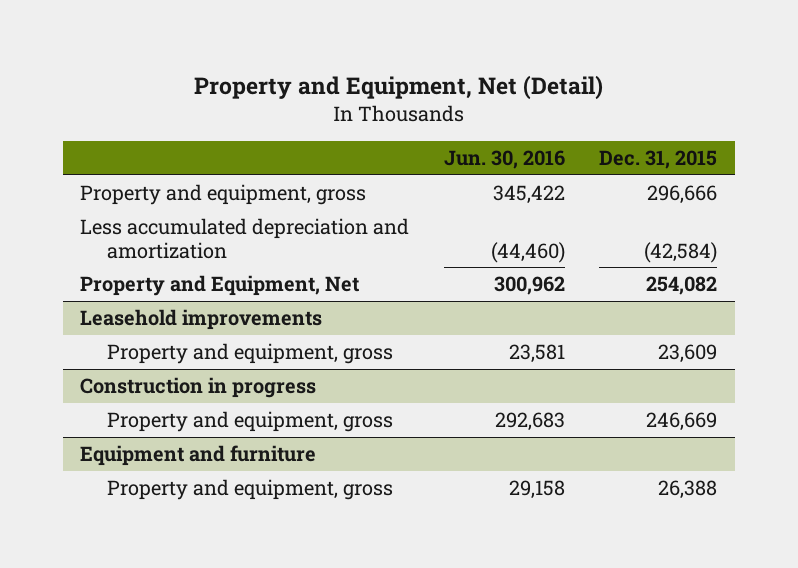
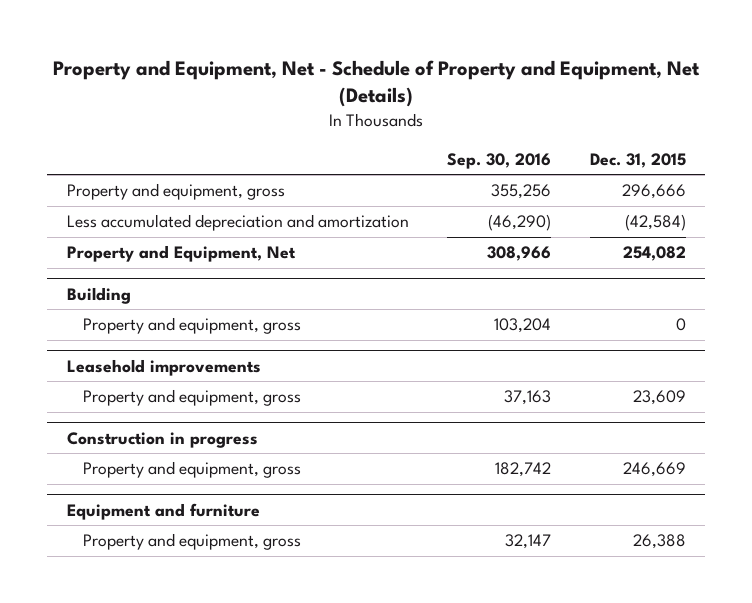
- Property and Equipment, Net (Detail)
+ Property and Equipment, Net - Schedule of Property and Equipment, Net (Details)
- | Jun. 30, 2016 | Dec. 31, 2015
+ | Sep. 30, 2016 | Dec. 31, 2015
+ Building
+ Property and equipment, gross | 103,204 | 0

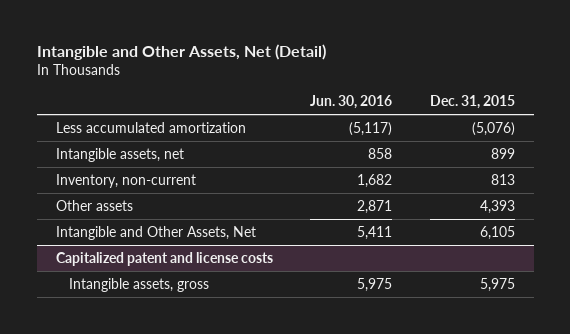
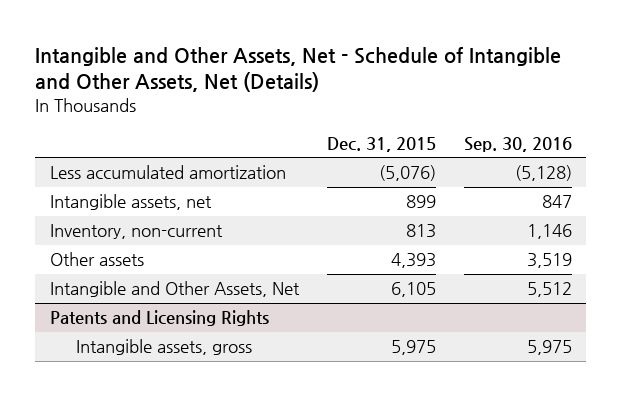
- Intangible and Other Assets, Net (Detail)
+ Intangible and Other Assets, Net - Schedule of Intangible and Other Assets, Net (Details)
- | Jun. 30, 2016 | Dec. 31, 2015
+ | Dec. 31, 2015 | Sep. 30, 2016
- Capitalized patent and license costs
+ Patents and Licensing Rights

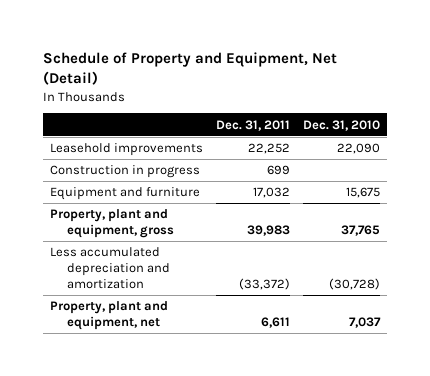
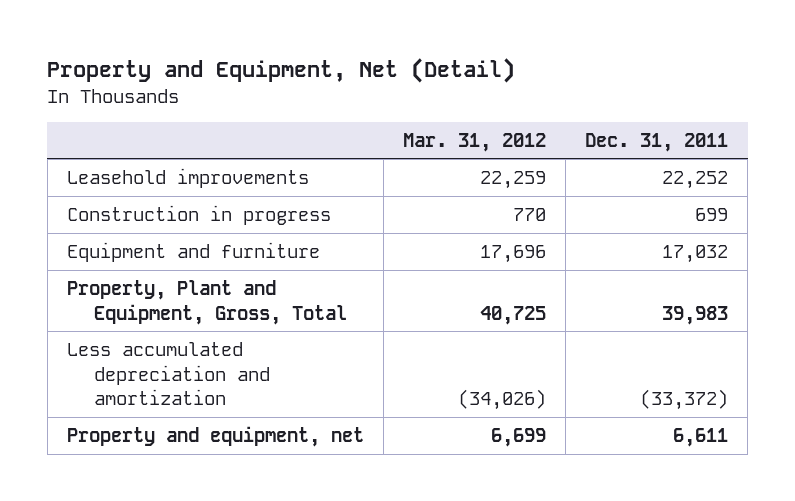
- Schedule of Property and Equipment, Net (Detail)
+ Property and Equipment, Net (Detail)
- | Dec. 31, 2011 | Dec. 31, 2010
+ | Mar. 31, 2012 | Dec. 31, 2011
- Property, plant and equipment, gross | 39,983 | 37,765
+ Property, Plant and Equipment, Gross, Total | 40,725 | 39,983
- Property, plant and equipment, net | 6,611 | 7,037
+ Property and equipment, net | 6,699 | 6,611

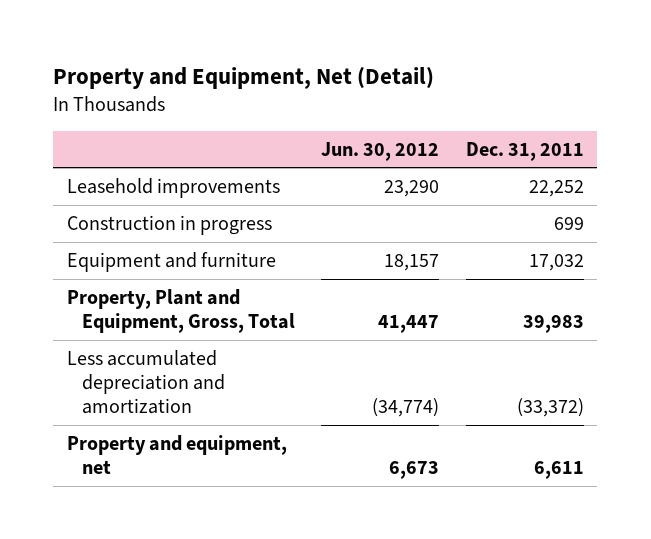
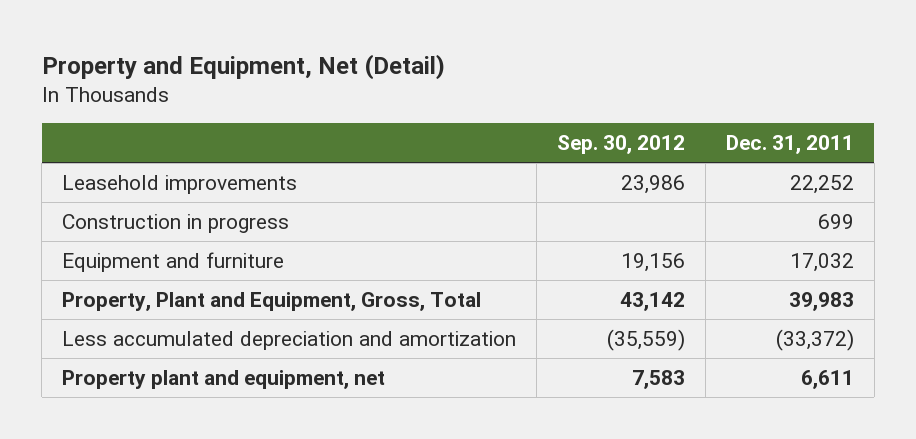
- | Jun. 30, 2012 | Dec. 31, 2011
+ | Sep. 30, 2012 | Dec. 31, 2011
- Property and equipment, net | 6,673 | 6,611
+ Property plant and equipment, net | 7,583 | 6,611

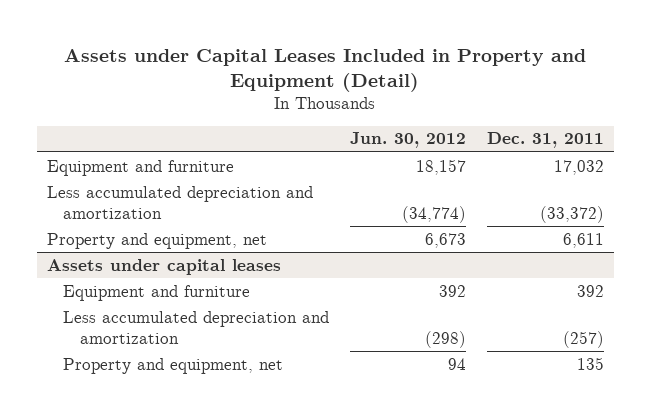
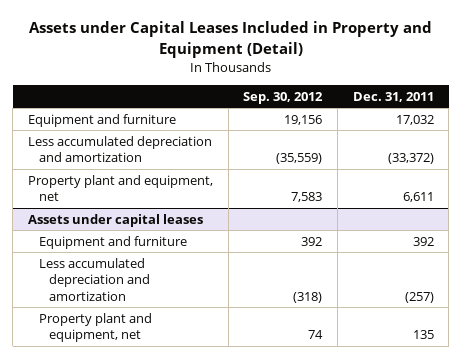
- | Jun. 30, 2012 | Dec. 31, 2011
+ | Sep. 30, 2012 | Dec. 31, 2011
- Property and equipment, net | 6,673 | 6,611
+ Property plant and equipment, net | 7,583 | 6,611
@ Assets under capital leases
- Property and equipment, net | 94 | 135
+ Property plant and equipment, net | 74 | 135

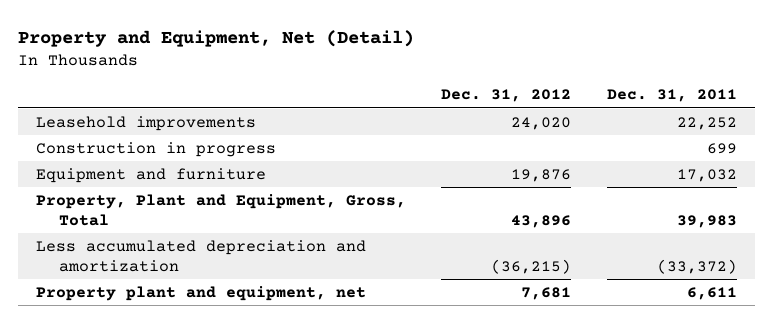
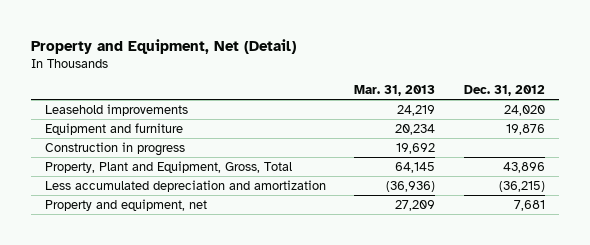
- | Dec. 31, 2012 | Dec. 31, 2011
+ | Mar. 31, 2013 | Dec. 31, 2012
moved down: Construction in progress | 19,692 |
- Property plant and equipment, net | 7,681 | 6,611
+ Property and equipment, net | 27,209 | 7,681

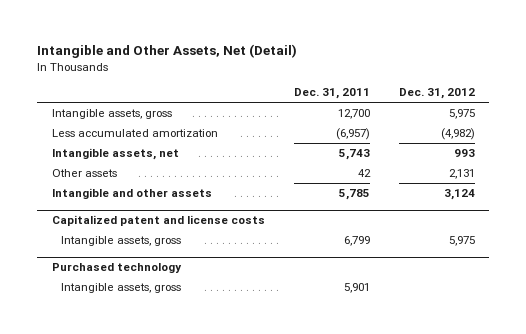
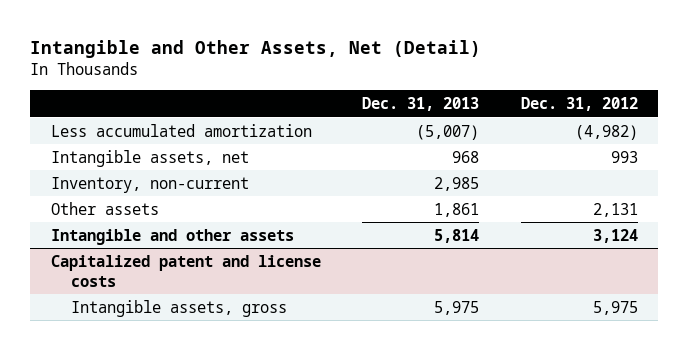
- | Dec. 31, 2011 | Dec. 31, 2012
+ | Dec. 31, 2013 | Dec. 31, 2012
- Intangible assets, gross | 12,700 | 5,975
+ Inventory, non-current | 2,985 |
- Purchased technology
- Intangible assets, gross | 5,901 |

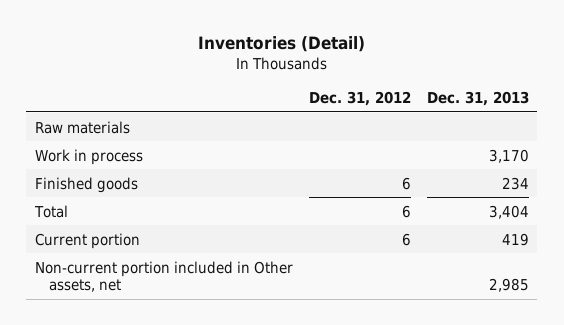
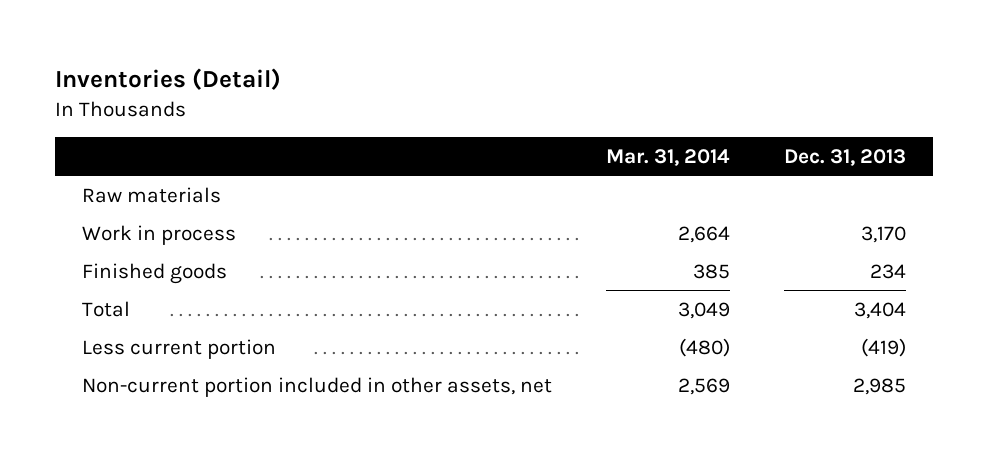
- | Dec. 31, 2012 | Dec. 31, 2013
+ | Mar. 31, 2014 | Dec. 31, 2013
- Current portion | 6 | 419
- Non-current portion included in Other assets, net | | 2,985
+ Less current portion | (480) | (419)
+ Non-current portion included in other assets, net | 2,569 | 2,985

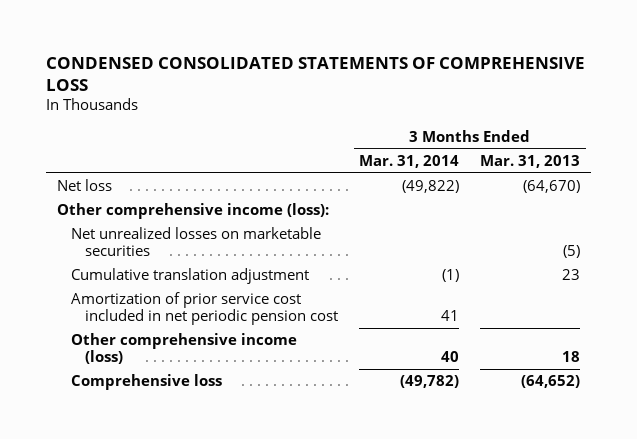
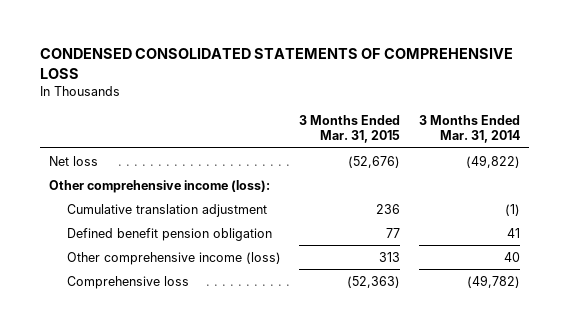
- | 3 Months Ended Mar. 31, 2014 | 3 Months Ended Mar. 31, 2013
+ | 3 Months Ended Mar. 31, 2015 | 3 Months Ended Mar. 31, 2014
- Net unrealized losses on marketable securities | | (5)
- Amortization of prior service cost included in net periodic pension cost | 41 |
+ Defined benefit pension obligation | 77 | 41

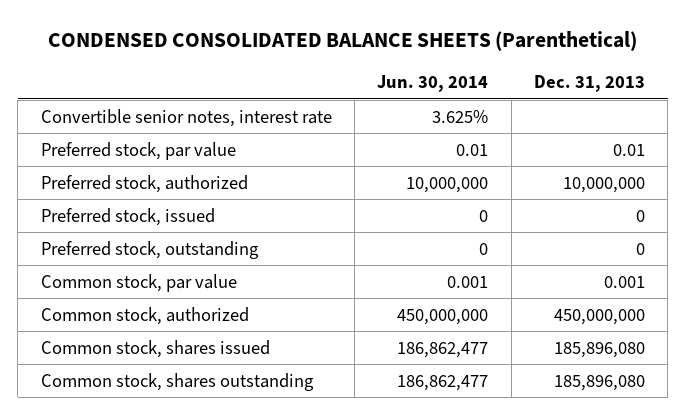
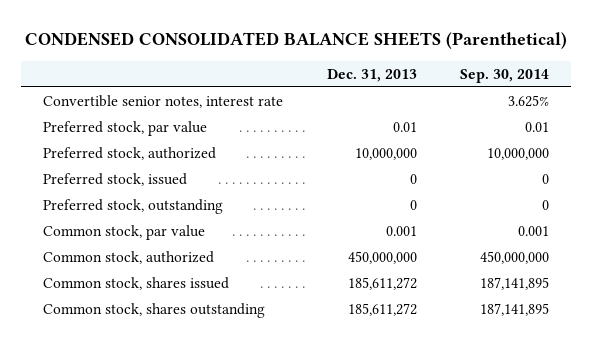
- | Jun. 30, 2014 | Dec. 31, 2013
+ | Dec. 31, 2013 | Sep. 30, 2014
- Common stock, shares issued | 186,862,477 | 185,896,080
- Common stock, shares outstanding | 186,862,477 | 185,896,080
+ Common stock, shares issued | 185,611,272 | 187,141,895
+ Common stock, shares outstanding | 185,611,272 | 187,141,895

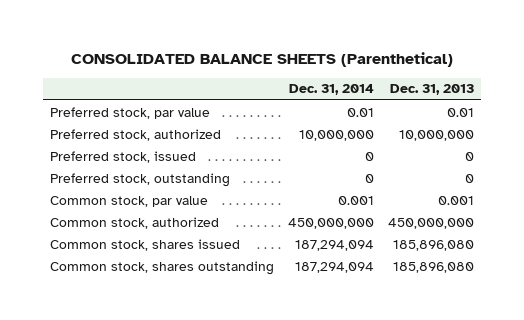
- CONDENSED CONSOLIDATED BALANCE SHEETS (Parenthetical)
+ CONSOLIDATED BALANCE SHEETS (Parenthetical)
- | Dec. 31, 2013 | Sep. 30, 2014
+ | Dec. 31, 2014 | Dec. 31, 2013
- Convertible senior notes, interest rate | | 3.625%
- Common stock, shares issued | 185,611,272 | 187,141,895
- Common stock, shares outstanding | 185,611,272 | 187,141,895
+ Common stock, shares issued | 187,294,094 | 185,896,080
+ Common stock, shares outstanding | 187,294,094 | 185,896,080

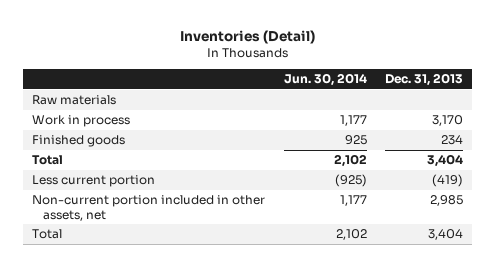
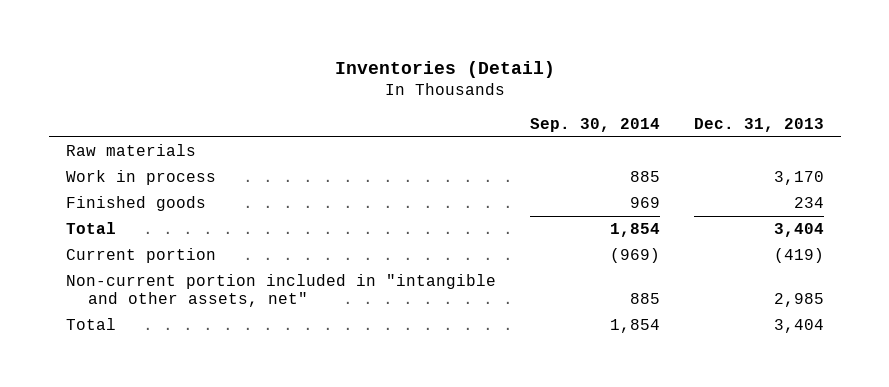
- | Jun. 30, 2014 | Dec. 31, 2013
+ | Sep. 30, 2014 | Dec. 31, 2013
- Less current portion | (925) | (419)
- Non-current portion included in other assets, net | 1,177 | 2,985
+ Current portion | (969) | (419)
+ Non-current portion included in "intangible and other assets, net" | 885 | 2,985

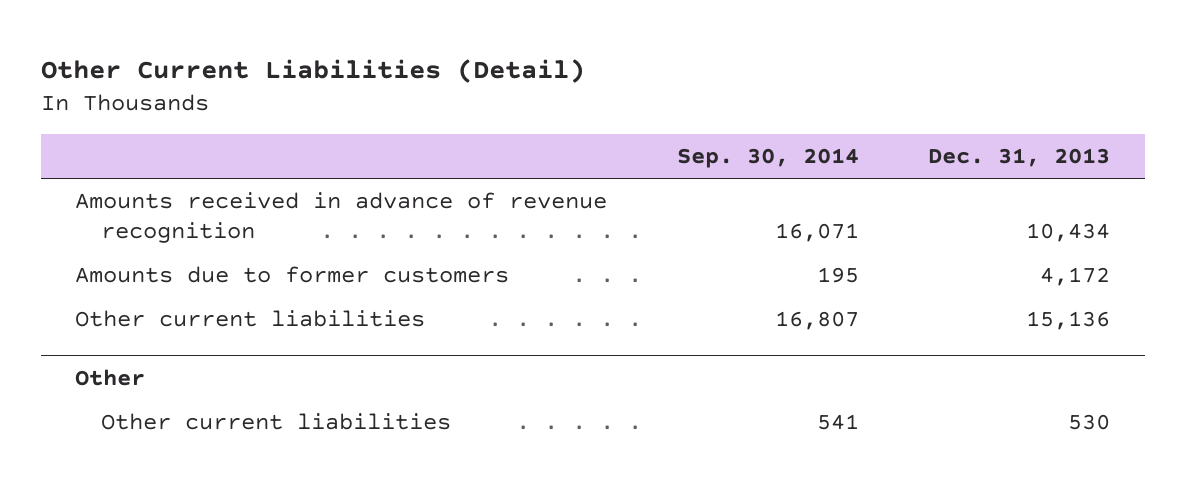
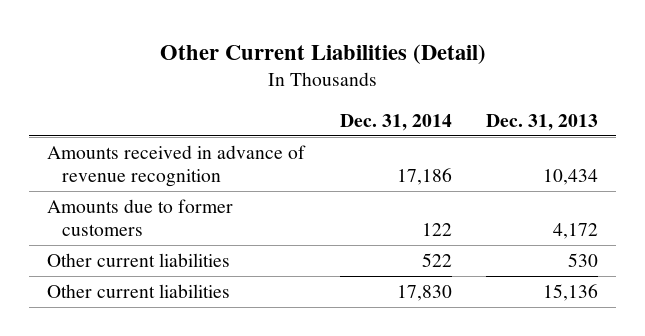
- | Sep. 30, 2014 | Dec. 31, 2013
+ | Dec. 31, 2014 | Dec. 31, 2013
- Other
moved down: Other current liabilities | 17,830 | 15,136

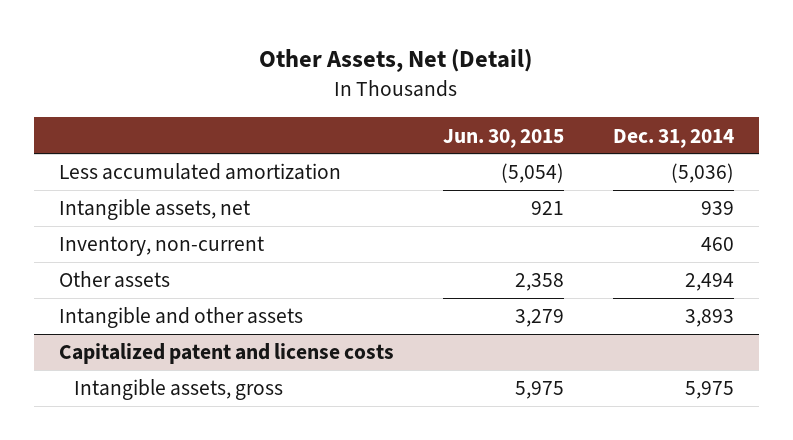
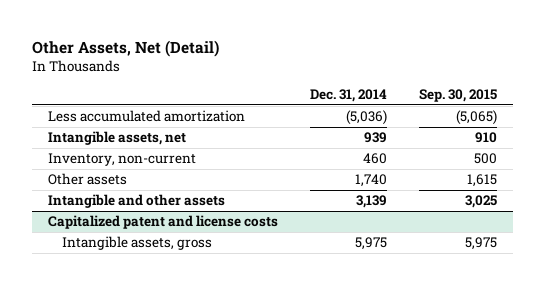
- | Jun. 30, 2015 | Dec. 31, 2014
+ | Dec. 31, 2014 | Sep. 30, 2015
- Other assets | 2,358 | 2,494
- Intangible and other assets | 3,279 | 3,893
+ Other assets | 1,740 | 1,615
+ Intangible and other assets | 3,139 | 3,025

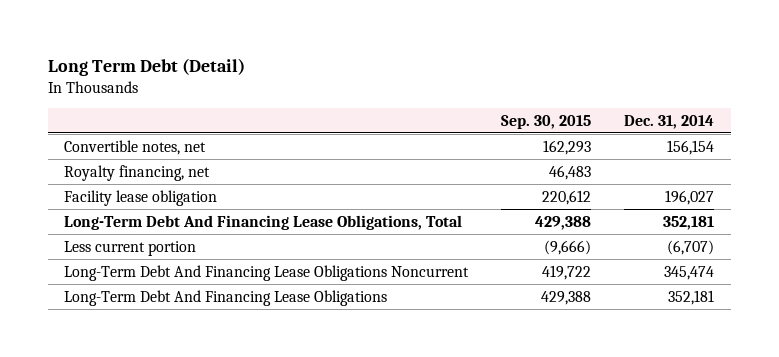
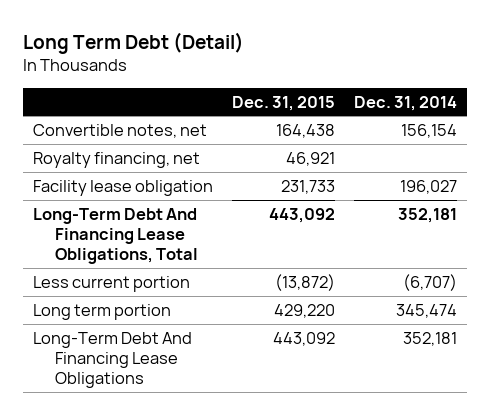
- | Sep. 30, 2015 | Dec. 31, 2014
+ | Dec. 31, 2015 | Dec. 31, 2014
- Long-Term Debt And Financing Lease Obligations Noncurrent | 419,722 | 345,474
+ Long term portion | 429,220 | 345,474

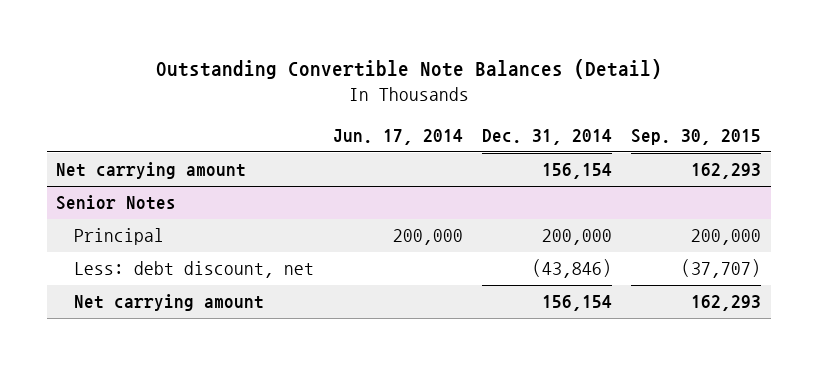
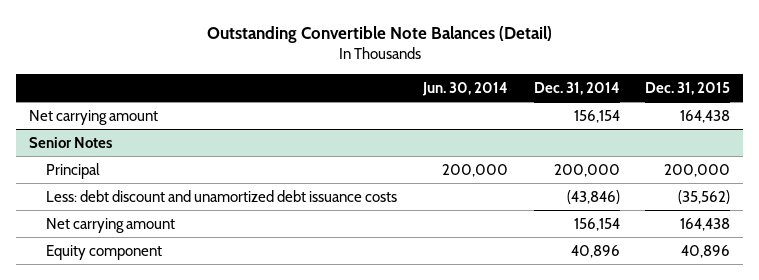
- | Jun. 17, 2014 | Dec. 31, 2014 | Sep. 30, 2015
+ | Jun. 30, 2014 | Dec. 31, 2014 | Dec. 31, 2015
@ Senior Notes
- Less: debt discount, net | | (43,846) | (37,707)
+ Less: debt discount and unamortized debt issuance costs | | (43,846) | (35,562)
+ Equity component | | 40,896 | 40,896

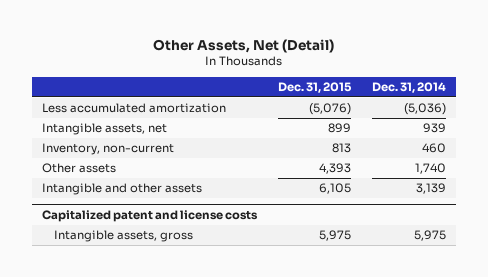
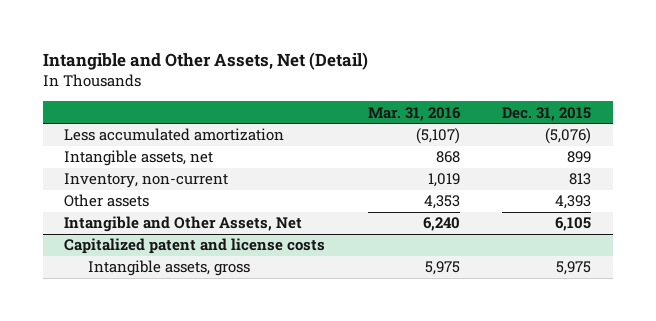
- Other Assets, Net (Detail)
+ Intangible and Other Assets, Net (Detail)
- | Dec. 31, 2015 | Dec. 31, 2014
+ | Mar. 31, 2016 | Dec. 31, 2015
- Intangible and other assets | 6,105 | 3,139
+ Intangible and Other Assets, Net | 6,240 | 6,105

